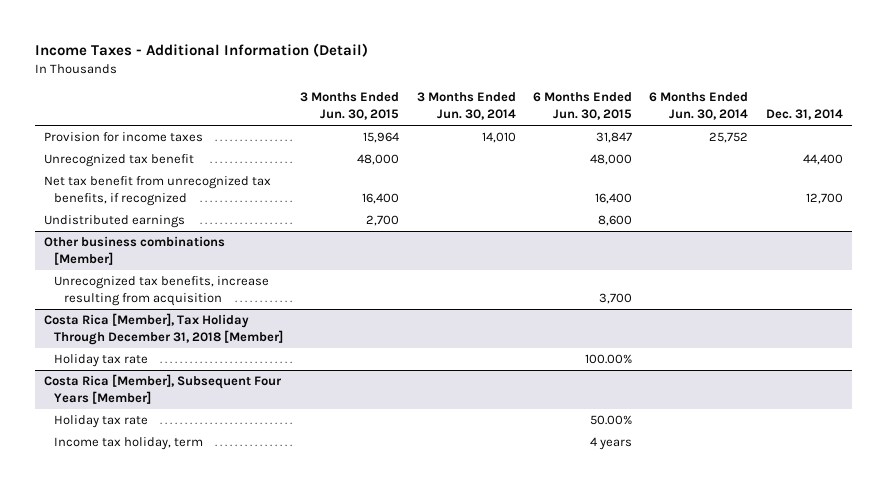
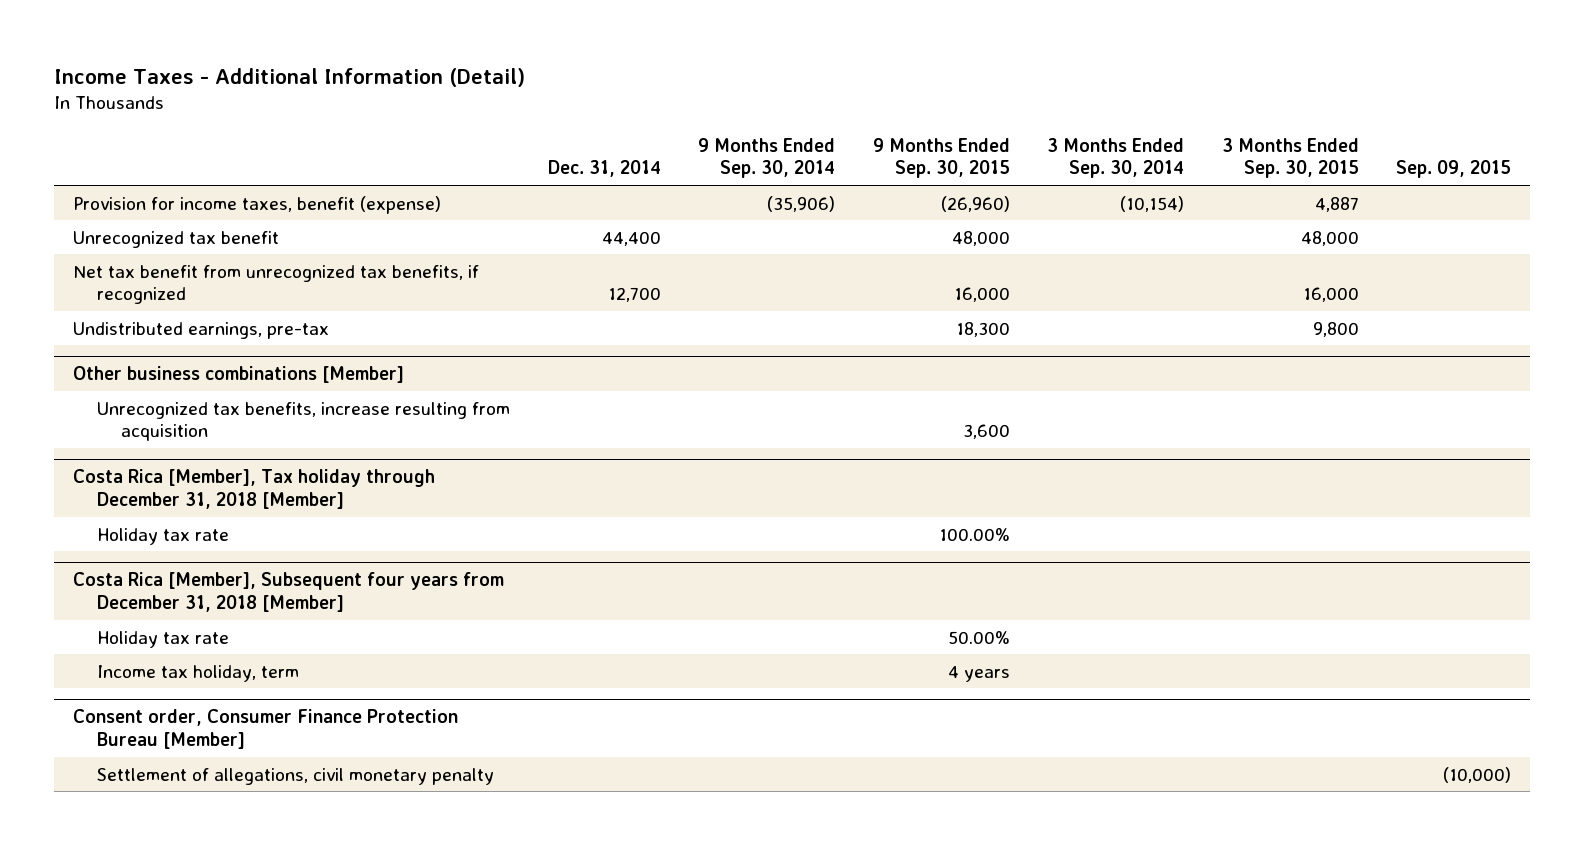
- | 3 Months Ended Jun. 30, 2015 | 3 Months Ended Jun. 30, 2014 | 6 Months Ended Jun. 30, 2015 | 6 Months Ended Jun. 30, 2014 | Dec. 31, 2014
+ | Dec. 31, 2014 | 9 Months Ended Sep. 30, 2014 | 9 Months Ended Sep. 30, 2015 | 3 Months Ended Sep. 30, 2014 | 3 Months Ended Sep. 30, 2015 | Sep. 09, 2015
- Provision for income taxes | 15,964 | 14,010 | 31,847 | 25,752 |
+ Provision for income taxes, benefit (expense) | | (35,906) | (26,960) | (10,154) | 4,887 |
- Undistributed earnings | 2,700 | | 8,600 | |
+ Undistributed earnings, pre-tax | | | 18,300 | | 9,800 |
- Costa Rica [Member], Tax Holiday Through December 31, 2018 [Member]
+ Costa Rica [Member], Tax holiday through December 31, 2018 [Member]
- Costa Rica [Member], Subsequent Four Years [Member]
+ Costa Rica [Member], Subsequent four years from December 31, 2018 [Member]
+ Consent order, Consumer Finance Protection Bureau [Member]
+ Settlement of allegations, civil monetary penalty | | | | | | (10,000)

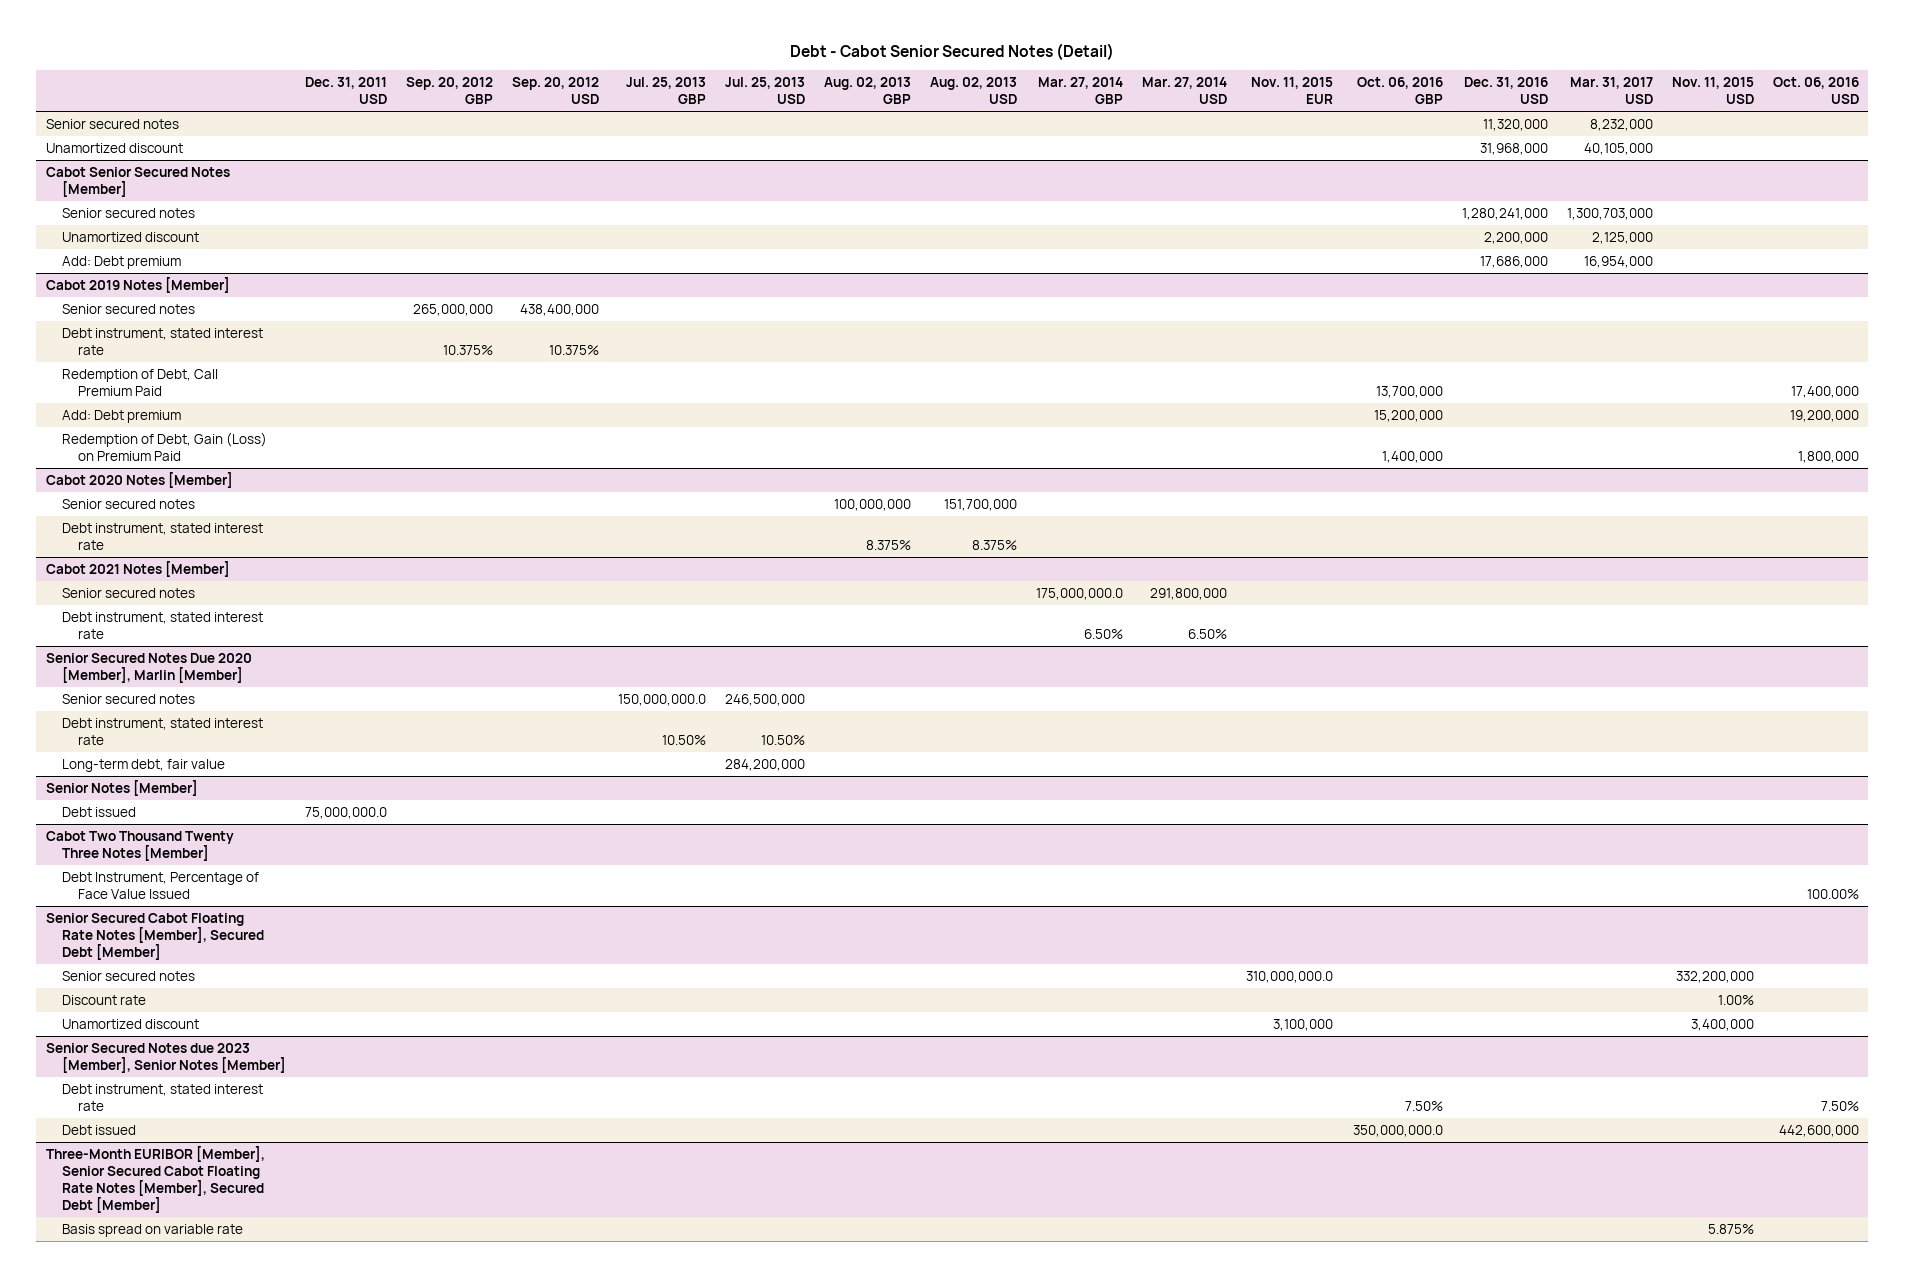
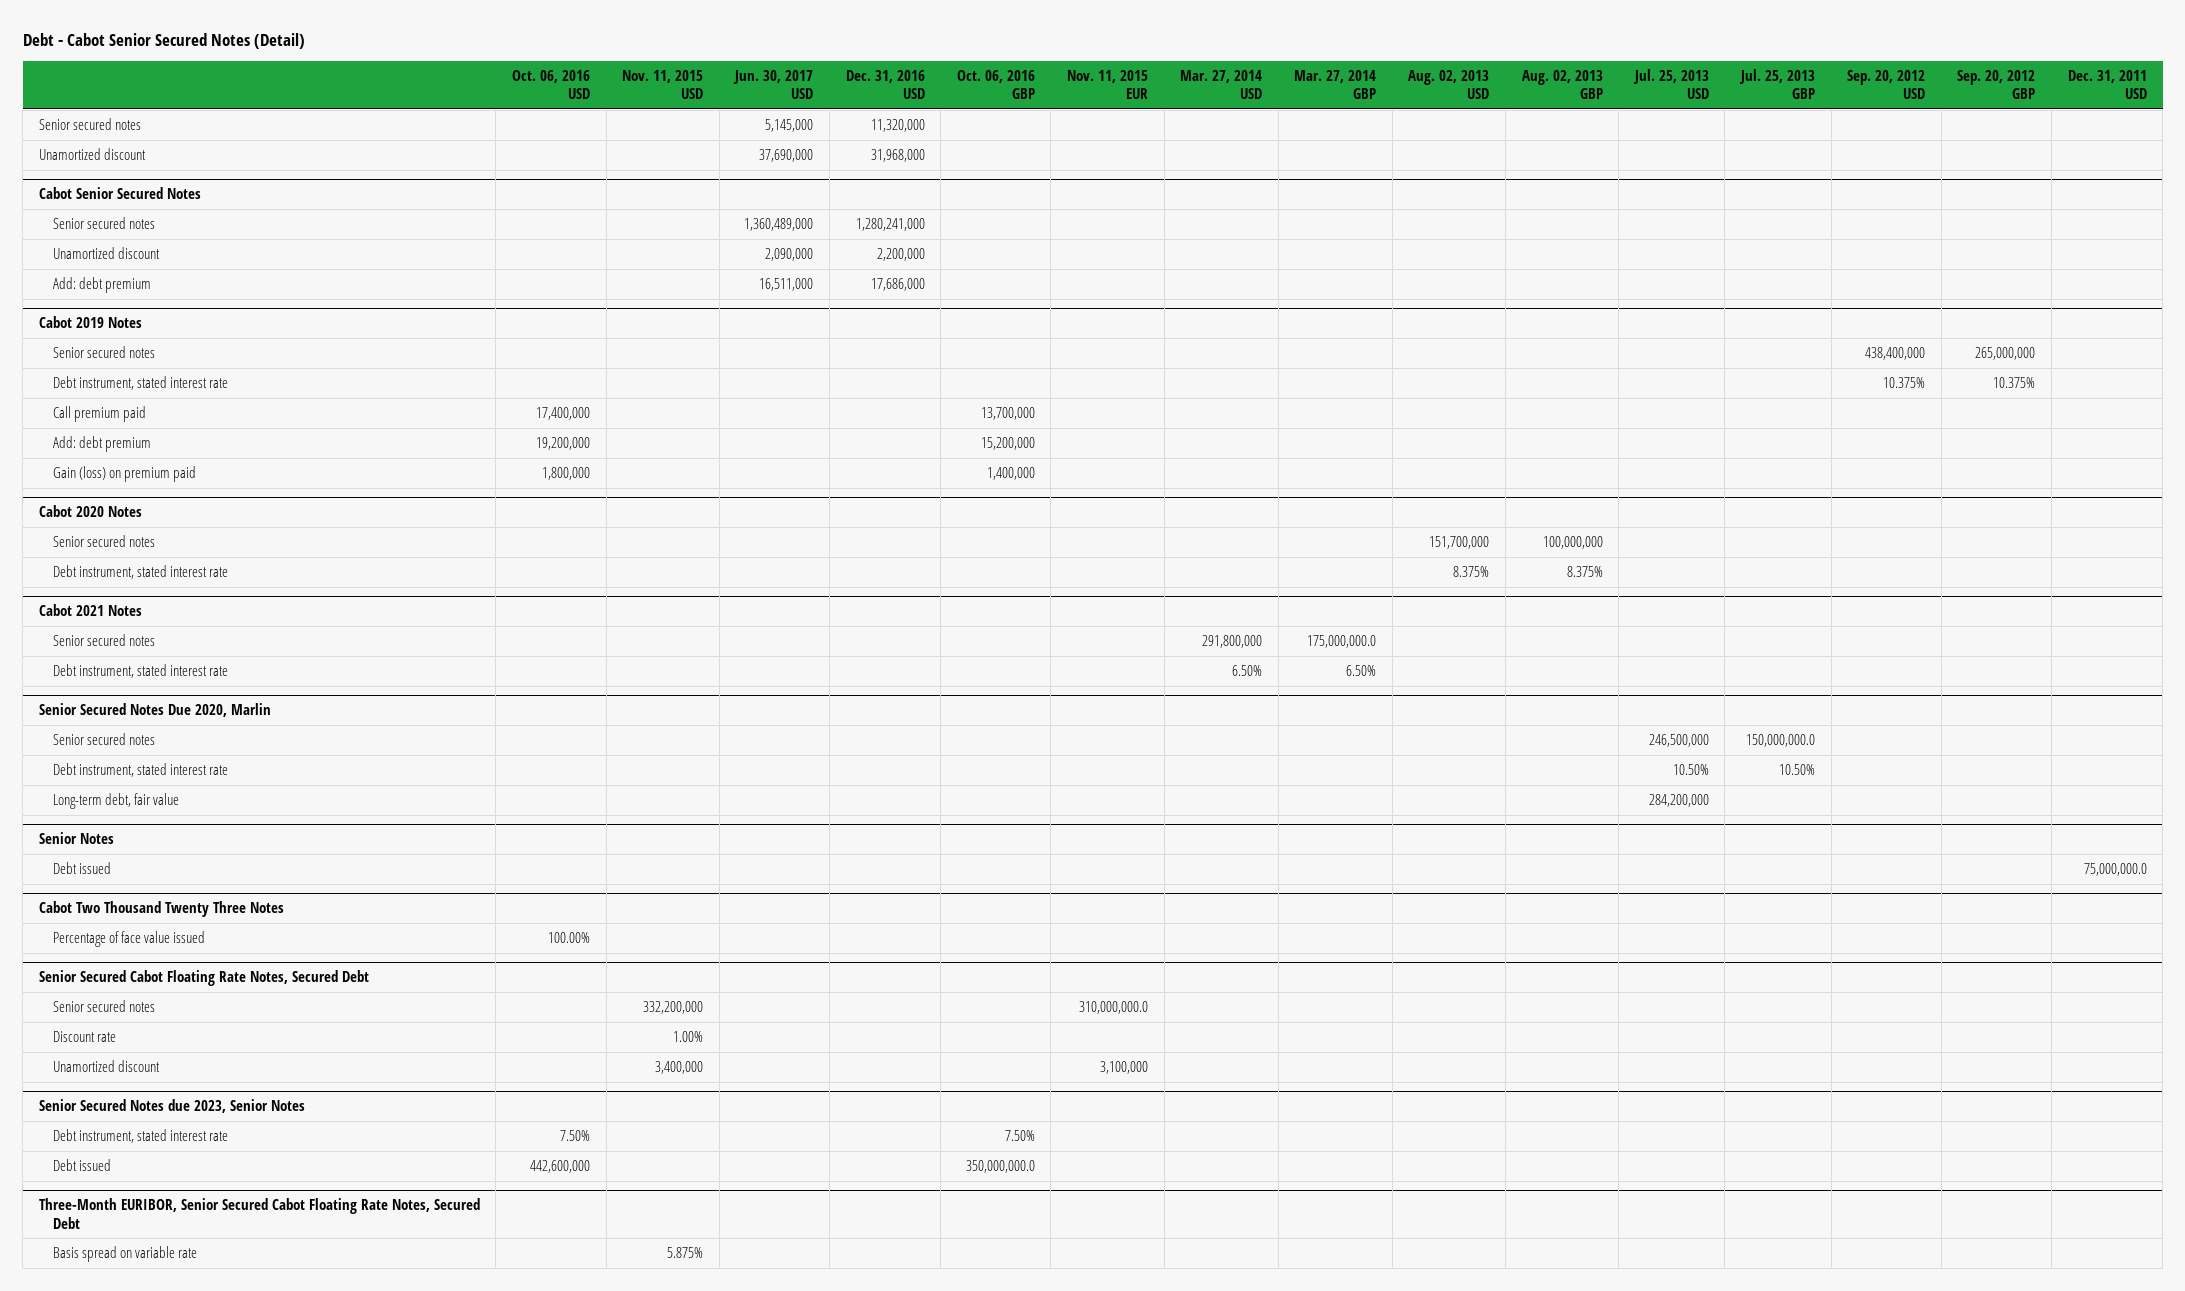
- | Dec. 31, 2011 USD | Sep. 20, 2012 GBP | Sep. 20, 2012 USD | Jul. 25, 2013 GBP | Jul. 25, 2013 USD | Aug. 02, 2013 GBP | Aug. 02, 2013 USD | Mar. 27, 2014 GBP | Mar. 27, 2014 USD | Nov. 11, 2015 EUR | Oct. 06, 2016 GBP | Dec. 31, 2016 USD | Mar. 31, 2017 USD | Nov. 11, 2015 USD | Oct. 06, 2016 USD
+ | Oct. 06, 2016 USD | Nov. 11, 2015 USD | Jun. 30, 2017 USD | Dec. 31, 2016 USD | Oct. 06, 2016 GBP | Nov. 11, 2015 EUR | Mar. 27, 2014 USD | Mar. 27, 2014 GBP | Aug. 02, 2013 USD | Aug. 02, 2013 GBP | Jul. 25, 2013 USD | Jul. 25, 2013 GBP | Sep. 20, 2012 USD | Sep. 20, 2012 GBP | Dec. 31, 2011 USD
- Cabot Senior Secured Notes [Member]
+ Cabot Senior Secured Notes
- Add: Debt premium | | | | | | | | | | | | 17,686,000 | 16,954,000 | |
- Cabot 2019 Notes [Member]
+ Add: debt premium | | | 16,511,000 | 17,686,000 | | | | | | | | | | |
+ Cabot 2019 Notes
- Redemption of Debt, Call Premium Paid | | | | | | | | | | | 13,700,000 | | | | 17,400,000
- Add: Debt premium | | | | | | | | | | | 15,200,000 | | | | 19,200,000
- Redemption of Debt, Gain (Loss) on Premium Paid | | | | | | | | | | | 1,400,000 | | | | 1,800,000
- Cabot 2020 Notes [Member]
+ Call premium paid | 17,400,000 | | | | 13,700,000 | | | | | | | | | |
+ Add: debt premium | 19,200,000 | | | | 15,200,000 | | | | | | | | | |
+ Gain (loss) on premium paid | 1,800,000 | | | | 1,400,000 | | | | | | | | | |
+ Cabot 2020 Notes
- Cabot 2021 Notes [Member]
+ Cabot 2021 Notes
- Senior Secured Notes Due 2020 [Member], Marlin [Member]
+ Senior Secured Notes Due 2020, Marlin
- Senior Notes [Member]
+ Senior Notes
- Cabot Two Thousand Twenty Three Notes [Member]
- Debt Instrument, Percentage of Face Value Issued | | | | | | | | | | | | | | | 100.00%
- Senior Secured Cabot Floating Rate Notes [Member], Secured Debt [Member]
+ Cabot Two Thousand Twenty Three Notes
+ Percentage of face value issued | 100.00% | | | | | | | | | | | | | |
+ Senior Secured Cabot Floating Rate Notes, Secured Debt
- Senior Secured Notes due 2023 [Member], Senior Notes [Member]
+ Senior Secured Notes due 2023, Senior Notes
- Three-Month EURIBOR [Member], Senior Secured Cabot Floating Rate Notes [Member], Secured Debt [Member]
+ Three-Month EURIBOR, Senior Secured Cabot Floating Rate Notes, Secured Debt

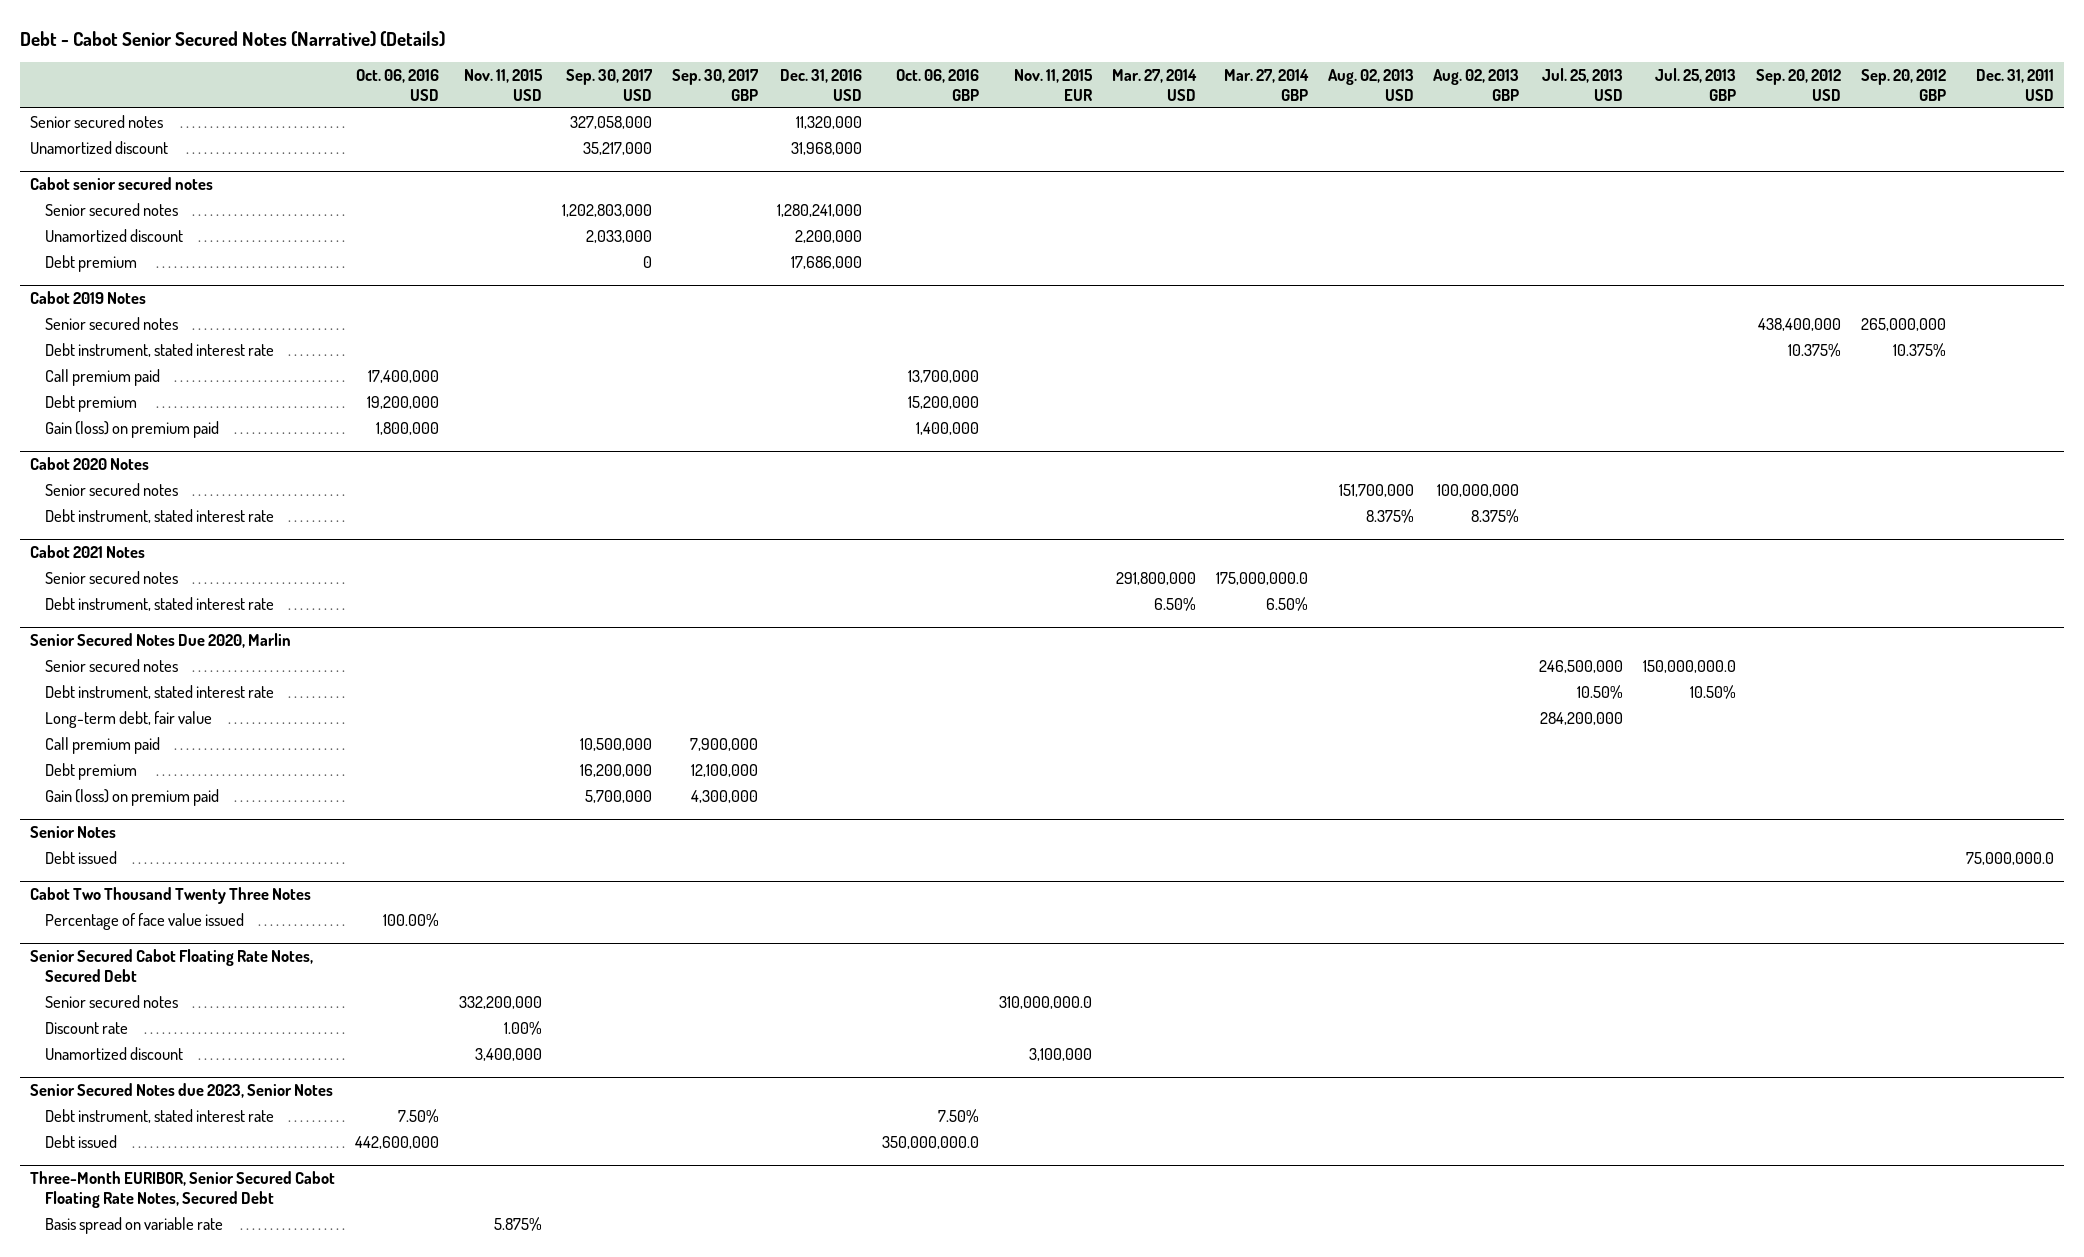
- Debt - Cabot Senior Secured Notes (Detail)
+ Debt - Cabot Senior Secured Notes (Narrative) (Details)
- | Oct. 06, 2016 USD | Nov. 11, 2015 USD | Jun. 30, 2017 USD | Dec. 31, 2016 USD | Oct. 06, 2016 GBP | Nov. 11, 2015 EUR | Mar. 27, 2014 USD | Mar. 27, 2014 GBP | Aug. 02, 2013 USD | Aug. 02, 2013 GBP | Jul. 25, 2013 USD | Jul. 25, 2013 GBP | Sep. 20, 2012 USD | Sep. 20, 2012 GBP | Dec. 31, 2011 USD
+ | Oct. 06, 2016 USD | Nov. 11, 2015 USD | Sep. 30, 2017 USD | Sep. 30, 2017 GBP | Dec. 31, 2016 USD | Oct. 06, 2016 GBP | Nov. 11, 2015 EUR | Mar. 27, 2014 USD | Mar. 27, 2014 GBP | Aug. 02, 2013 USD | Aug. 02, 2013 GBP | Jul. 25, 2013 USD | Jul. 25, 2013 GBP | Sep. 20, 2012 USD | Sep. 20, 2012 GBP | Dec. 31, 2011 USD
- Cabot Senior Secured Notes
+ Cabot senior secured notes
- Add: debt premium | | | 16,511,000 | 17,686,000 | | | | | | | | | | |
+ Debt premium | | | 0 | | 17,686,000 | | | | | | | | | | |
@ Cabot 2019 Notes
- Add: debt premium | 19,200,000 | | | | 15,200,000 | | | | | | | | | |
+ Debt premium | 19,200,000 | | | | | 15,200,000 | | | | | | | | | |
@ Senior Secured Notes Due 2020, Marlin
+ Call premium paid | | | 10,500,000 | 7,900,000 | | | | | | | | | | | |
+ Debt premium | | | 16,200,000 | 12,100,000 | | | | | | | | | | | |
+ Gain (loss) on premium paid | | | 5,700,000 | 4,300,000 | | | | | | | | | | | |

